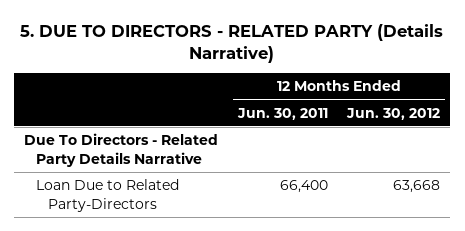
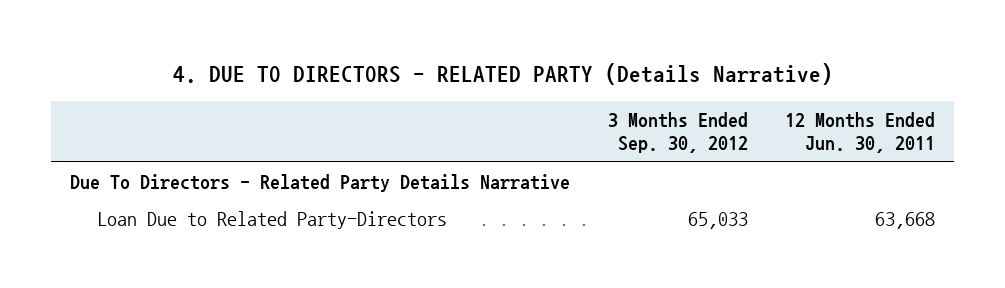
- 5. DUE TO DIRECTORS - RELATED PARTY (Details Narrative)
+ 4. DUE TO DIRECTORS - RELATED PARTY (Details Narrative)
- | 12 Months Ended Jun. 30, 2011 | 12 Months Ended Jun. 30, 2012
+ | 3 Months Ended Sep. 30, 2012 | 12 Months Ended Jun. 30, 2011
- Loan Due to Related Party-Directors | 66,400 | 63,668
+ Loan Due to Related Party-Directors | 65,033 | 63,668

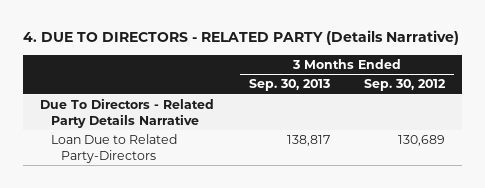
- | 3 Months Ended Sep. 30, 2012 | 12 Months Ended Jun. 30, 2011
+ | 3 Months Ended Sep. 30, 2013 | 3 Months Ended Sep. 30, 2012
- Loan Due to Related Party-Directors | 65,033 | 63,668
+ Loan Due to Related Party-Directors | 138,817 | 130,689

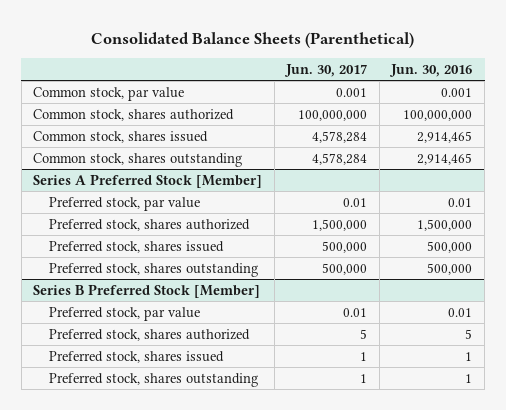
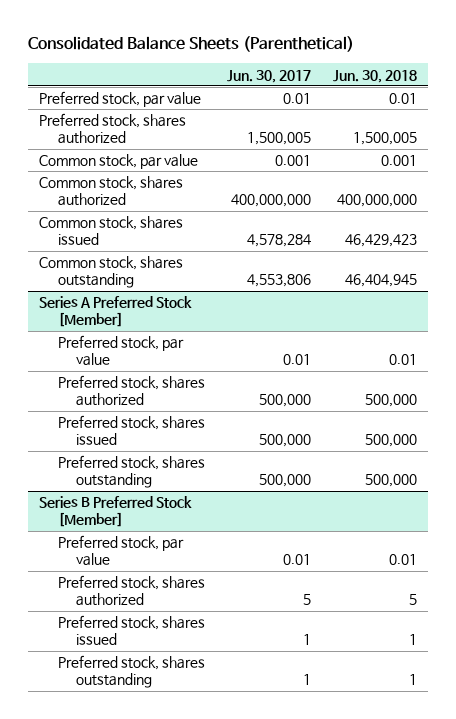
- | Jun. 30, 2017 | Jun. 30, 2016
+ | Jun. 30, 2017 | Jun. 30, 2018
+ Preferred stock, par value | 0.01 | 0.01
+ Preferred stock, shares authorized | 1,500,005 | 1,500,005
- Common stock, shares authorized | 100,000,000 | 100,000,000
+ Common stock, shares authorized | 400,000,000 | 400,000,000
- Common stock, shares outstanding | 4,578,284 | 2,914,465
+ Common stock, shares outstanding | 4,553,806 | 46,404,945
@ Series A Preferred Stock [Member]
- Preferred stock, shares authorized | 1,500,000 | 1,500,000
+ Preferred stock, shares authorized | 500,000 | 500,000

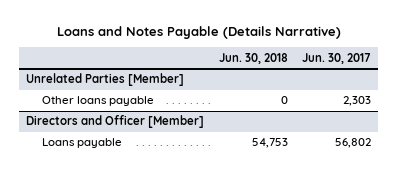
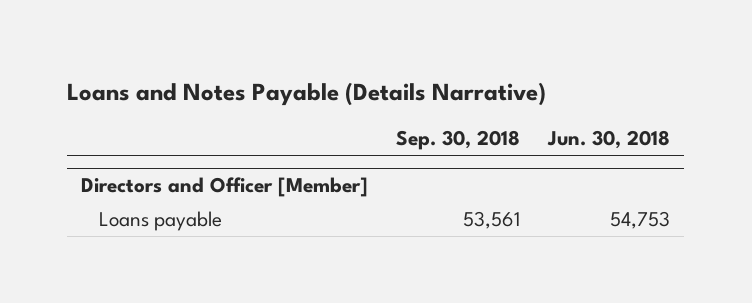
- | Jun. 30, 2018 | Jun. 30, 2017
+ | Sep. 30, 2018 | Jun. 30, 2018
- Unrelated Parties [Member]
- Other loans payable | 0 | 2,303

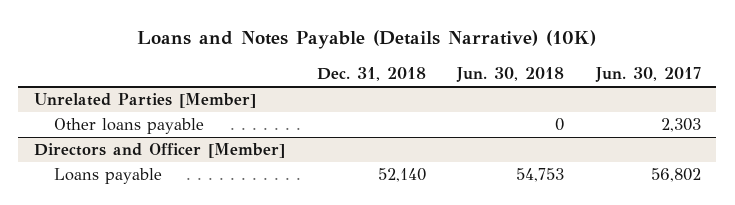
- Loans and Notes Payable (Details Narrative)
+ Loans and Notes Payable (Details Narrative) (10K)
- | Sep. 30, 2018 | Jun. 30, 2018
+ | Dec. 31, 2018 | Jun. 30, 2018 | Jun. 30, 2017
+ Unrelated Parties [Member]
+ Other loans payable | | 0 | 2,303

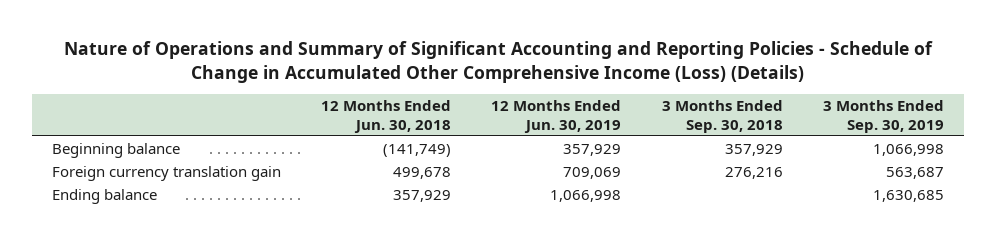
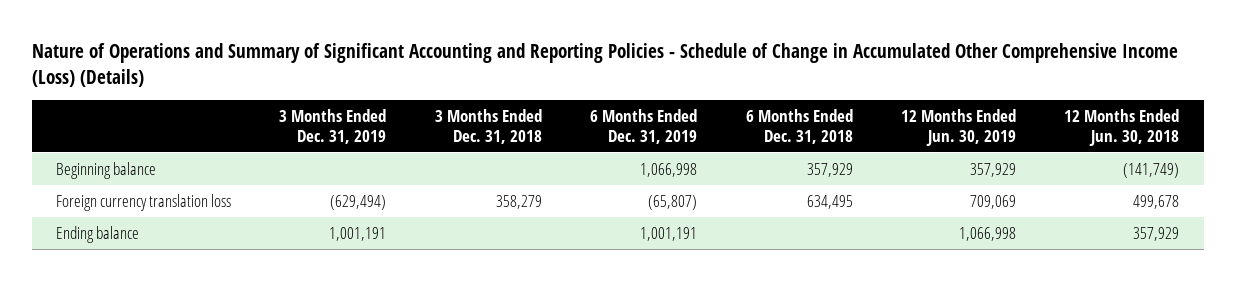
- | 12 Months Ended Jun. 30, 2018 | 12 Months Ended Jun. 30, 2019 | 3 Months Ended Sep. 30, 2018 | 3 Months Ended Sep. 30, 2019
+ | 3 Months Ended Dec. 31, 2019 | 3 Months Ended Dec. 31, 2018 | 6 Months Ended Dec. 31, 2019 | 6 Months Ended Dec. 31, 2018 | 12 Months Ended Jun. 30, 2019 | 12 Months Ended Jun. 30, 2018
- Foreign currency translation gain | 499,678 | 709,069 | 276,216 | 563,687
+ Foreign currency translation loss | (629,494) | 358,279 | (65,807) | 634,495 | 709,069 | 499,678

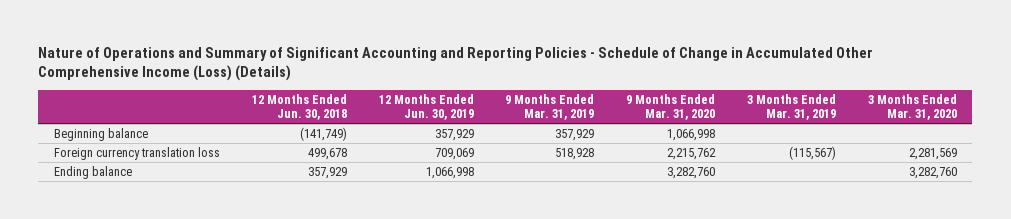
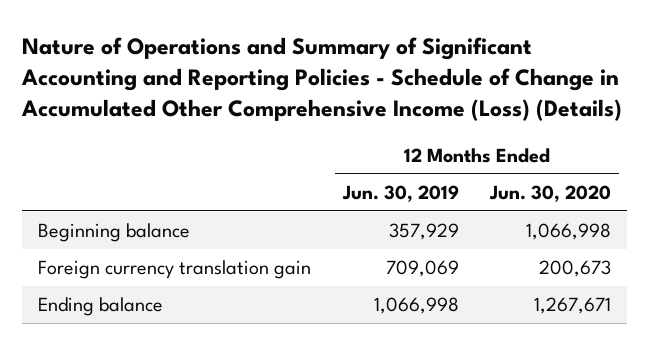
- | 12 Months Ended Jun. 30, 2018 | 12 Months Ended Jun. 30, 2019 | 9 Months Ended Mar. 31, 2019 | 9 Months Ended Mar. 31, 2020 | 3 Months Ended Mar. 31, 2019 | 3 Months Ended Mar. 31, 2020
+ | 12 Months Ended Jun. 30, 2019 | 12 Months Ended Jun. 30, 2020
- Foreign currency translation loss | 499,678 | 709,069 | 518,928 | 2,215,762 | (115,567) | 2,281,569
+ Foreign currency translation gain | 709,069 | 200,673

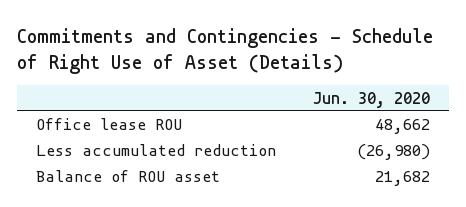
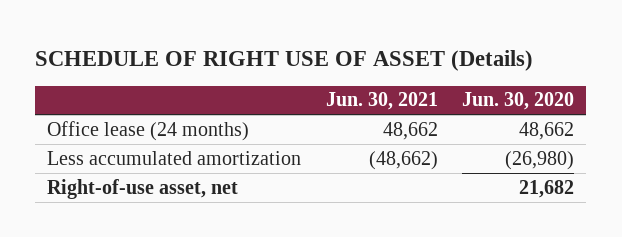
- Commitments and Contingencies - Schedule of Right Use of Asset (Details)
+ SCHEDULE OF RIGHT USE OF ASSET (Details)
- | Jun. 30, 2020
+ | Jun. 30, 2021 | Jun. 30, 2020
- Office lease ROU | 48,662
- Less accumulated reduction | (26,980)
- Balance of ROU asset | 21,682
+ Office lease (24 months) | 48,662 | 48,662
+ Less accumulated amortization | (48,662) | (26,980)
+ Right-of-use asset, net | | 21,682

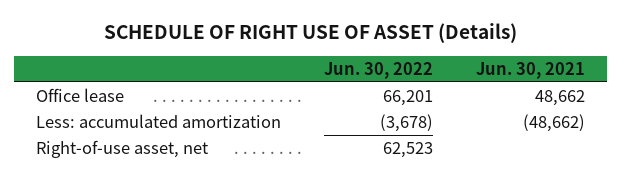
- | Jun. 30, 2021 | Jun. 30, 2020
+ | Jun. 30, 2022 | Jun. 30, 2021
- Office lease (24 months) | 48,662 | 48,662
- Less accumulated amortization | (48,662) | (26,980)
+ Office lease | 66,201 | 48,662
+ Less: accumulated amortization | (3,678) | (48,662)

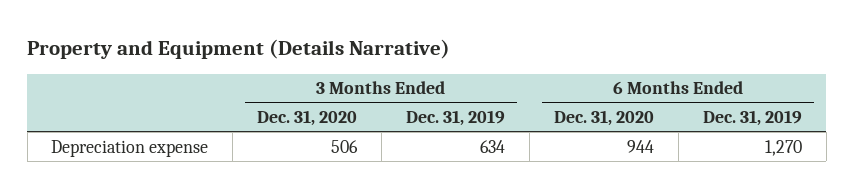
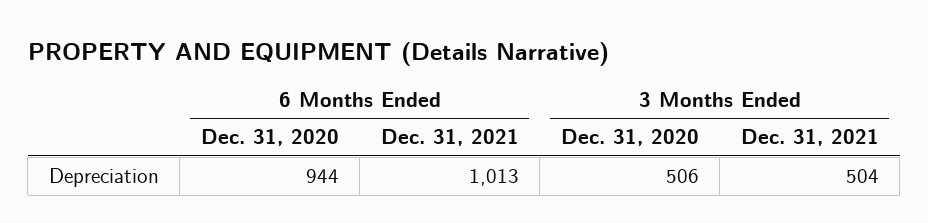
- Property and Equipment (Details Narrative)
+ PROPERTY AND EQUIPMENT (Details Narrative)
- | 3 Months Ended Dec. 31, 2020 | 3 Months Ended Dec. 31, 2019 | 6 Months Ended Dec. 31, 2020 | 6 Months Ended Dec. 31, 2019
+ | 6 Months Ended Dec. 31, 2020 | 6 Months Ended Dec. 31, 2021 | 3 Months Ended Dec. 31, 2020 | 3 Months Ended Dec. 31, 2021
- Depreciation expense | 506 | 634 | 944 | 1,270
+ Depreciation | 944 | 1,013 | 506 | 504

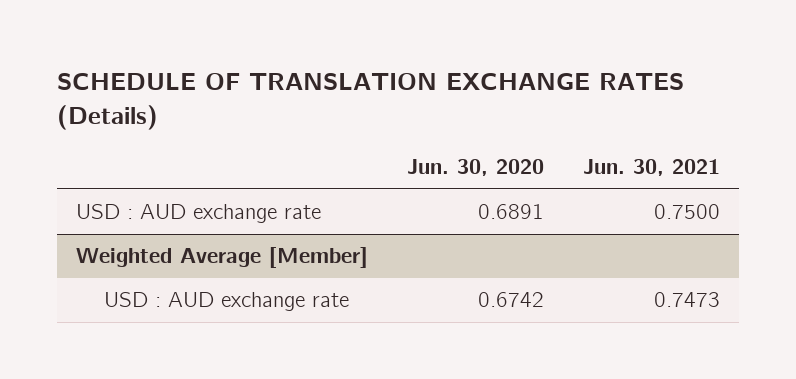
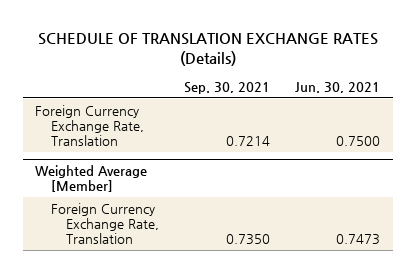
- | Jun. 30, 2020 | Jun. 30, 2021
+ | Sep. 30, 2021 | Jun. 30, 2021
- USD : AUD exchange rate | 0.6891 | 0.7500
+ Foreign Currency Exchange Rate, Translation | 0.7214 | 0.7500
@ Weighted Average [Member]
- USD : AUD exchange rate | 0.6742 | 0.7473
+ Foreign Currency Exchange Rate, Translation | 0.7350 | 0.7473

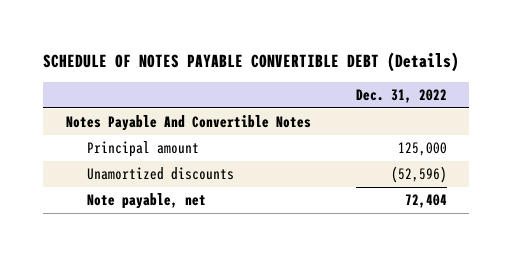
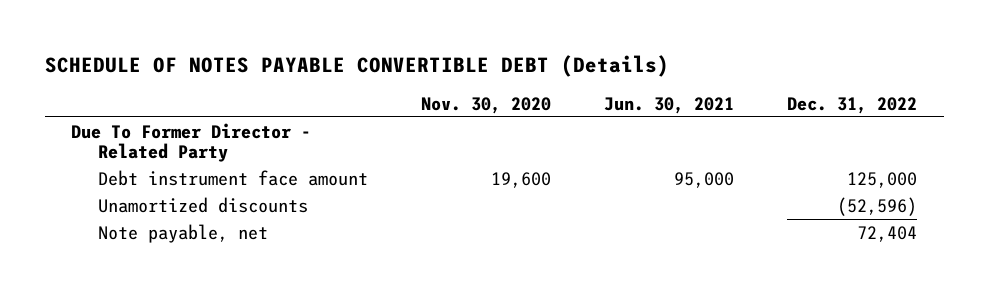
- | Dec. 31, 2022
+ | Nov. 30, 2020 | Jun. 30, 2021 | Dec. 31, 2022
- Notes Payable And Convertible Notes
- Principal amount | 125,000
+ Due To Former Director - Related Party
+ Debt instrument face amount | 19,600 | 95,000 | 125,000

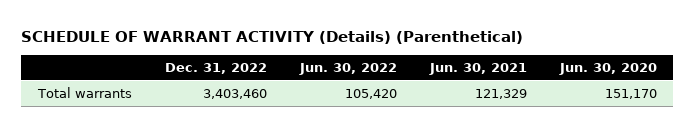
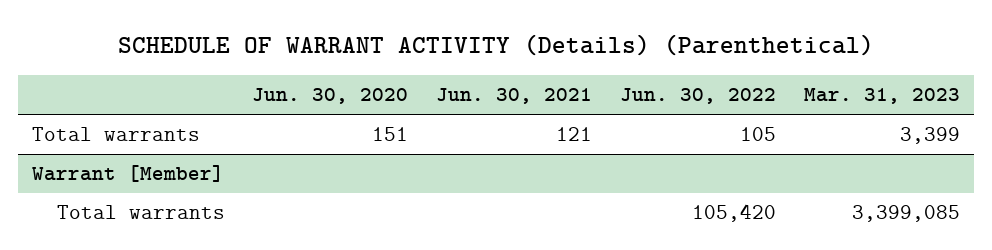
- | Dec. 31, 2022 | Jun. 30, 2022 | Jun. 30, 2021 | Jun. 30, 2020
+ | Jun. 30, 2020 | Jun. 30, 2021 | Jun. 30, 2022 | Mar. 31, 2023
- Total warrants | 3,403,460 | 105,420 | 121,329 | 151,170
+ Total warrants | 151 | 121 | 105 | 3,399
+ Warrant [Member]
+ Total warrants | | | 105,420 | 3,399,085

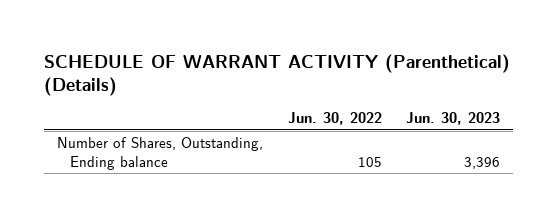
- SCHEDULE OF WARRANT ACTIVITY (Details) (Parenthetical)
+ SCHEDULE OF WARRANT ACTIVITY (Parenthetical) (Details)
- | Jun. 30, 2020 | Jun. 30, 2021 | Jun. 30, 2022 | Mar. 31, 2023
+ | Jun. 30, 2022 | Jun. 30, 2023
- Total warrants | 151 | 121 | 105 | 3,399
- Warrant [Member]
- Total warrants | | | 105,420 | 3,399,085
+ Number of Shares, Outstanding, Ending balance | 105 | 3,396

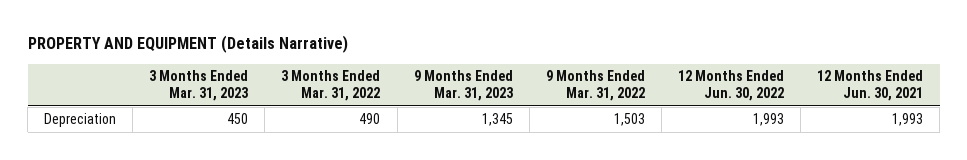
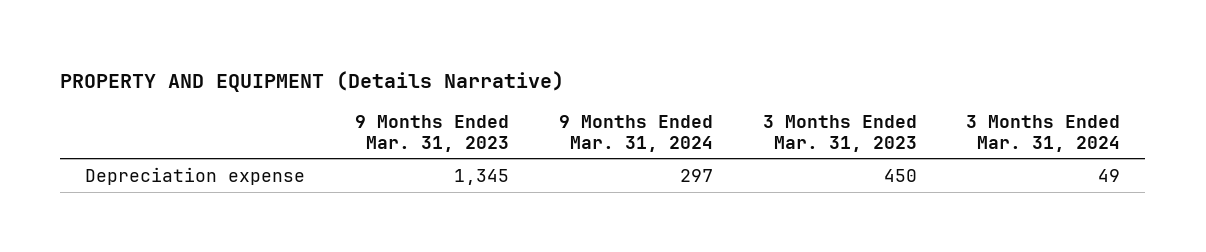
- | 3 Months Ended Mar. 31, 2023 | 3 Months Ended Mar. 31, 2022 | 9 Months Ended Mar. 31, 2023 | 9 Months Ended Mar. 31, 2022 | 12 Months Ended Jun. 30, 2022 | 12 Months Ended Jun. 30, 2021
+ | 9 Months Ended Mar. 31, 2023 | 9 Months Ended Mar. 31, 2024 | 3 Months Ended Mar. 31, 2023 | 3 Months Ended Mar. 31, 2024
- Depreciation | 450 | 490 | 1,345 | 1,503 | 1,993 | 1,993
+ Depreciation expense | 1,345 | 297 | 450 | 49

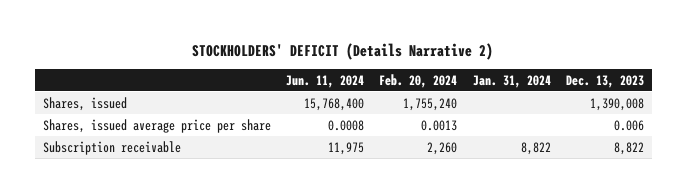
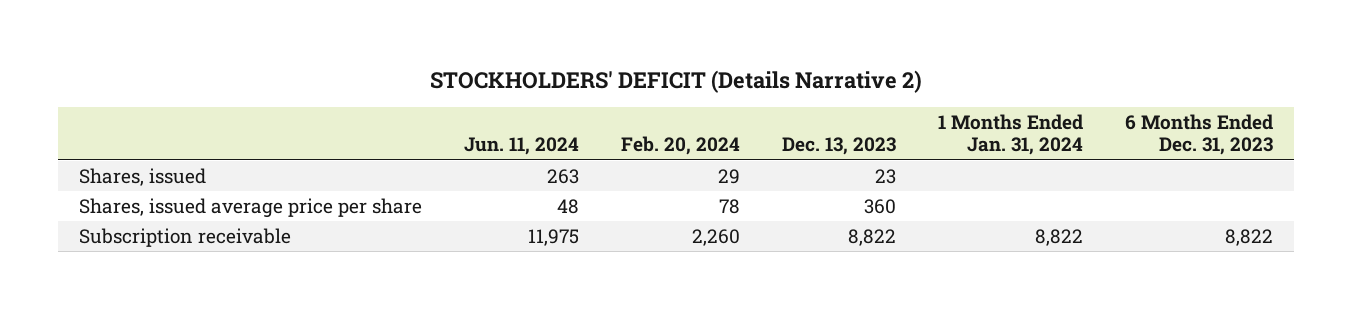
- | Jun. 11, 2024 | Feb. 20, 2024 | Jan. 31, 2024 | Dec. 13, 2023
+ | Jun. 11, 2024 | Feb. 20, 2024 | Dec. 13, 2023 | 1 Months Ended Jan. 31, 2024 | 6 Months Ended Dec. 31, 2023
- Shares, issued | 15,768,400 | 1,755,240 | | 1,390,008
- Shares, issued average price per share | 0.0008 | 0.0013 | | 0.006
+ Shares, issued | 263 | 29 | 23 | |
+ Shares, issued average price per share | 48 | 78 | 360 | |

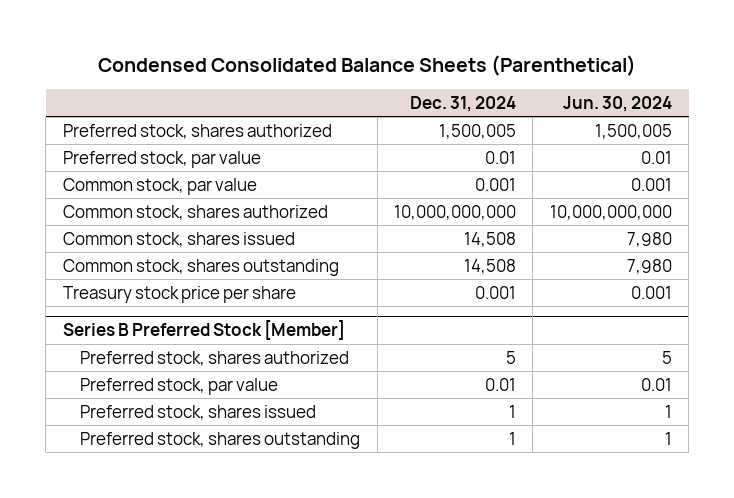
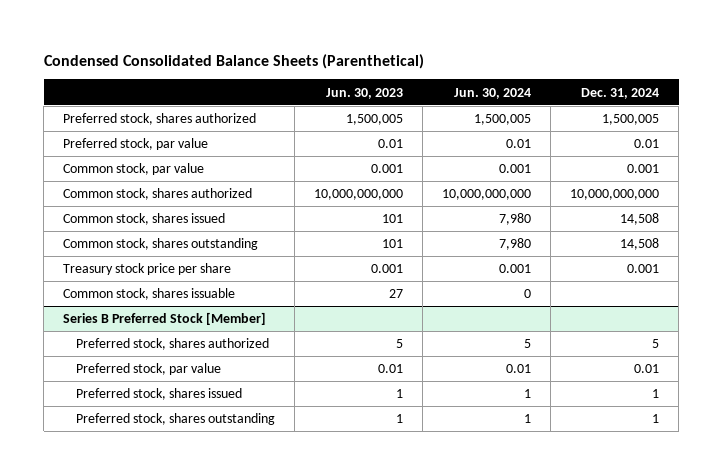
- | Dec. 31, 2024 | Jun. 30, 2024
+ | Jun. 30, 2023 | Jun. 30, 2024 | Dec. 31, 2024
+ Common stock, shares issuable | 27 | 0 |

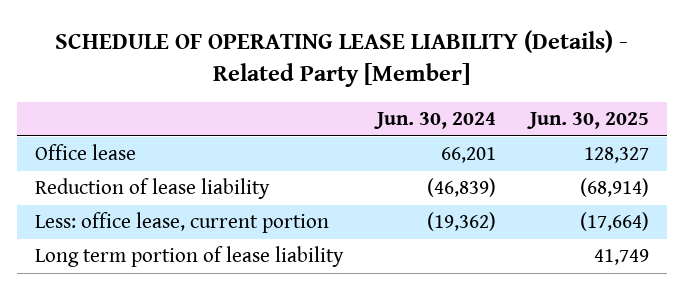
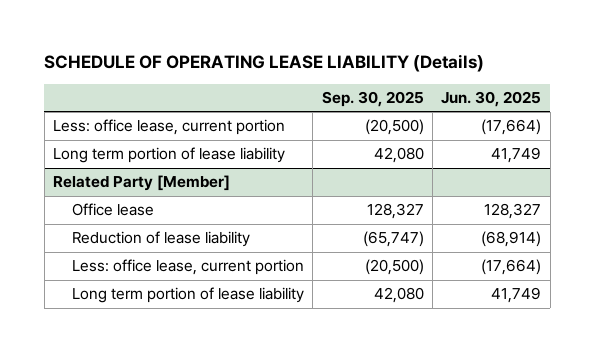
- SCHEDULE OF OPERATING LEASE LIABILITY (Details) - Related Party [Member]
+ SCHEDULE OF OPERATING LEASE LIABILITY (Details)
- | Jun. 30, 2024 | Jun. 30, 2025
+ | Sep. 30, 2025 | Jun. 30, 2025
+ Less: office lease, current portion | (20,500) | (17,664)
+ Long term portion of lease liability | 42,080 | 41,749
+ Related Party [Member]

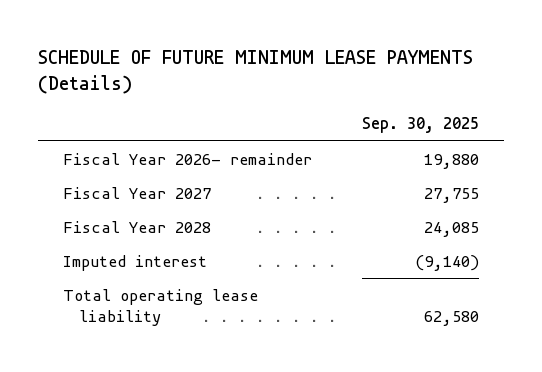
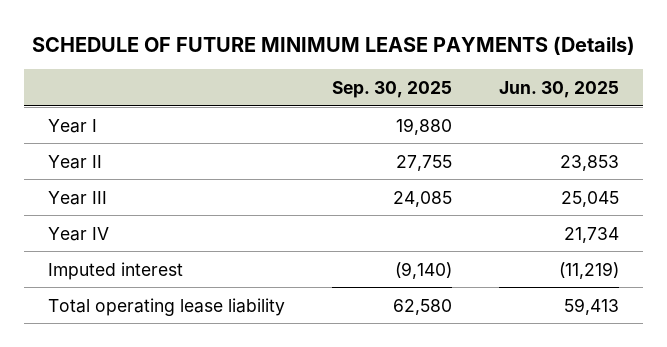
- | Sep. 30, 2025
+ | Sep. 30, 2025 | Jun. 30, 2025
- Fiscal Year 2026- remainder | 19,880
- Fiscal Year 2027 | 27,755
- Fiscal Year 2028 | 24,085
+ Year I | 19,880 |
+ Year II | 27,755 | 23,853
+ Year III | 24,085 | 25,045
+ Year IV | | 21,734

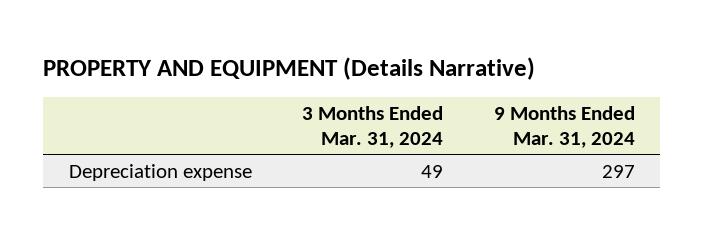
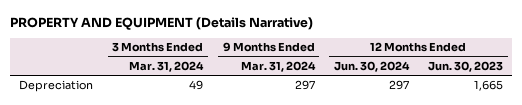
- | 3 Months Ended Mar. 31, 2024 | 9 Months Ended Mar. 31, 2024
+ | 3 Months Ended Mar. 31, 2024 | 9 Months Ended Mar. 31, 2024 | 12 Months Ended Jun. 30, 2024 | 12 Months Ended Jun. 30, 2023
- Depreciation expense | 49 | 297
+ Depreciation | 49 | 297 | 297 | 1,665

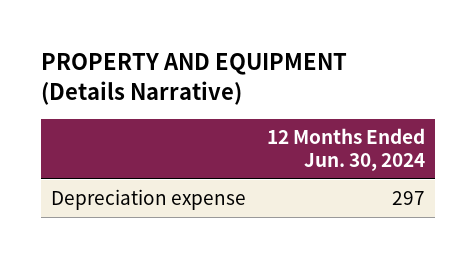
- | 3 Months Ended Mar. 31, 2024 | 9 Months Ended Mar. 31, 2024 | 12 Months Ended Jun. 30, 2024 | 12 Months Ended Jun. 30, 2023
+ | 12 Months Ended Jun. 30, 2024
- Depreciation | 49 | 297 | 297 | 1,665
+ Depreciation expense | 297

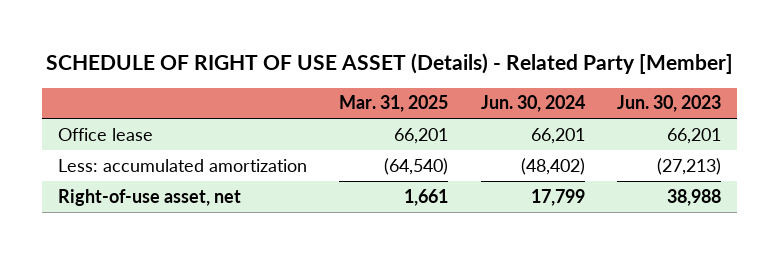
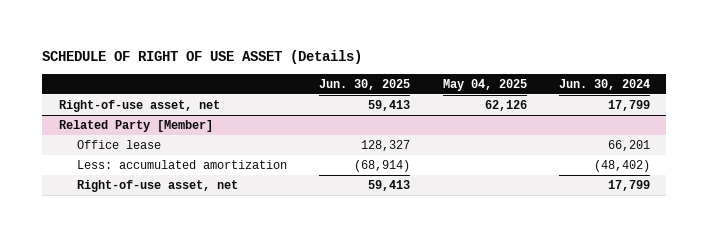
- SCHEDULE OF RIGHT OF USE ASSET (Details) - Related Party [Member]
+ SCHEDULE OF RIGHT OF USE ASSET (Details)
- | Mar. 31, 2025 | Jun. 30, 2024 | Jun. 30, 2023
+ | Jun. 30, 2025 | May 04, 2025 | Jun. 30, 2024
+ Right-of-use asset, net | 59,413 | 62,126 | 17,799
+ Related Party [Member]

